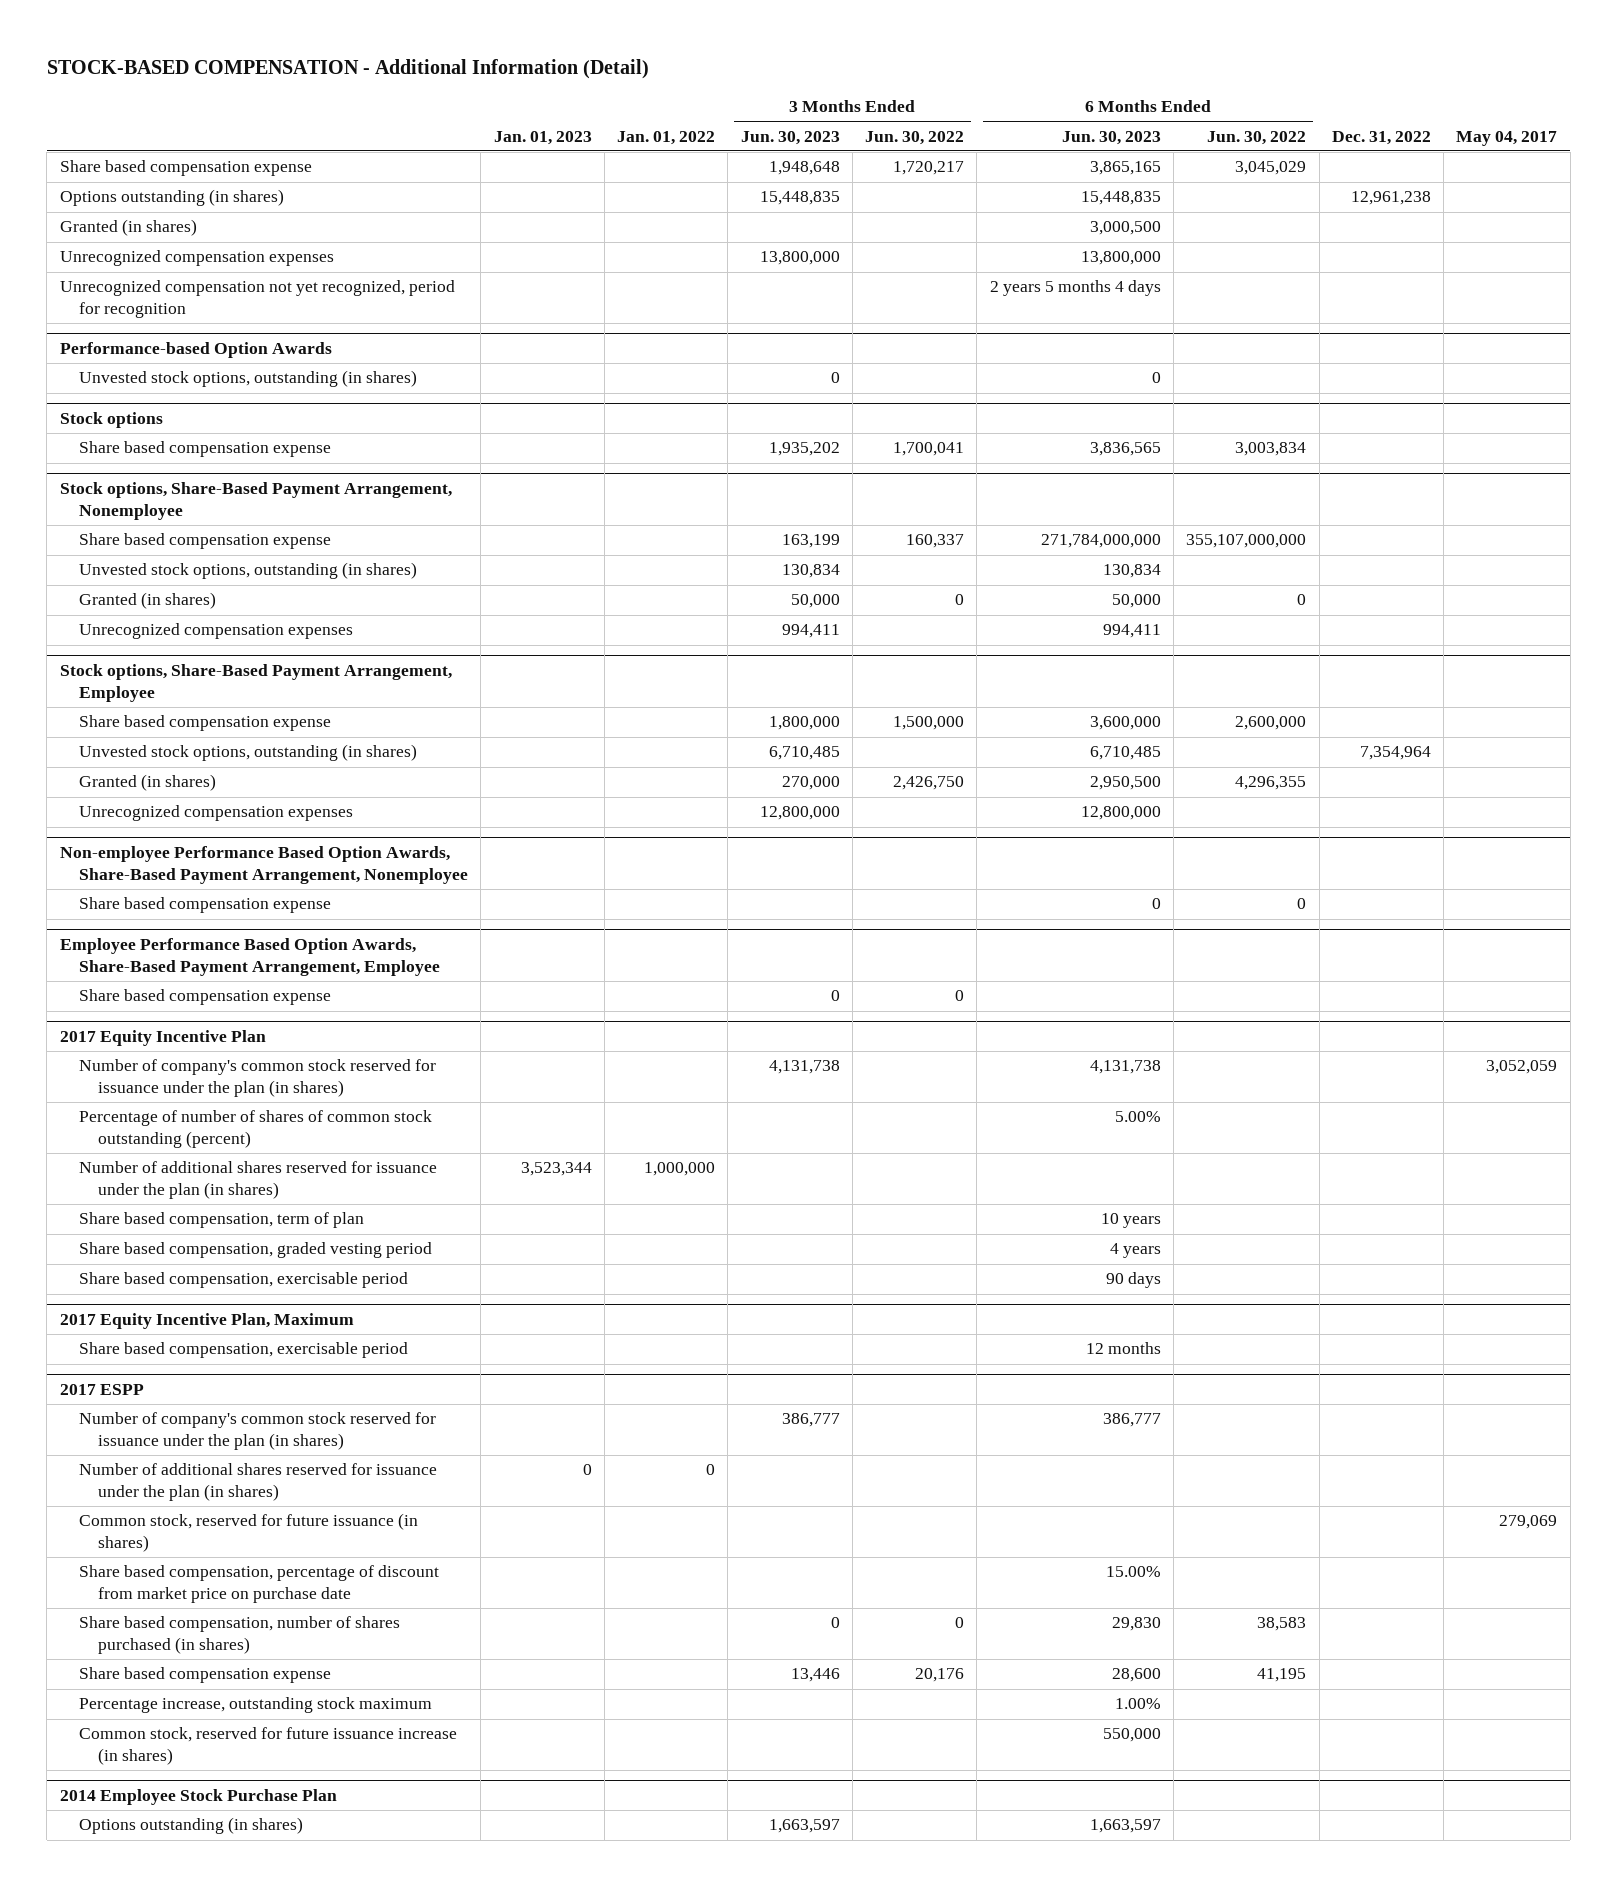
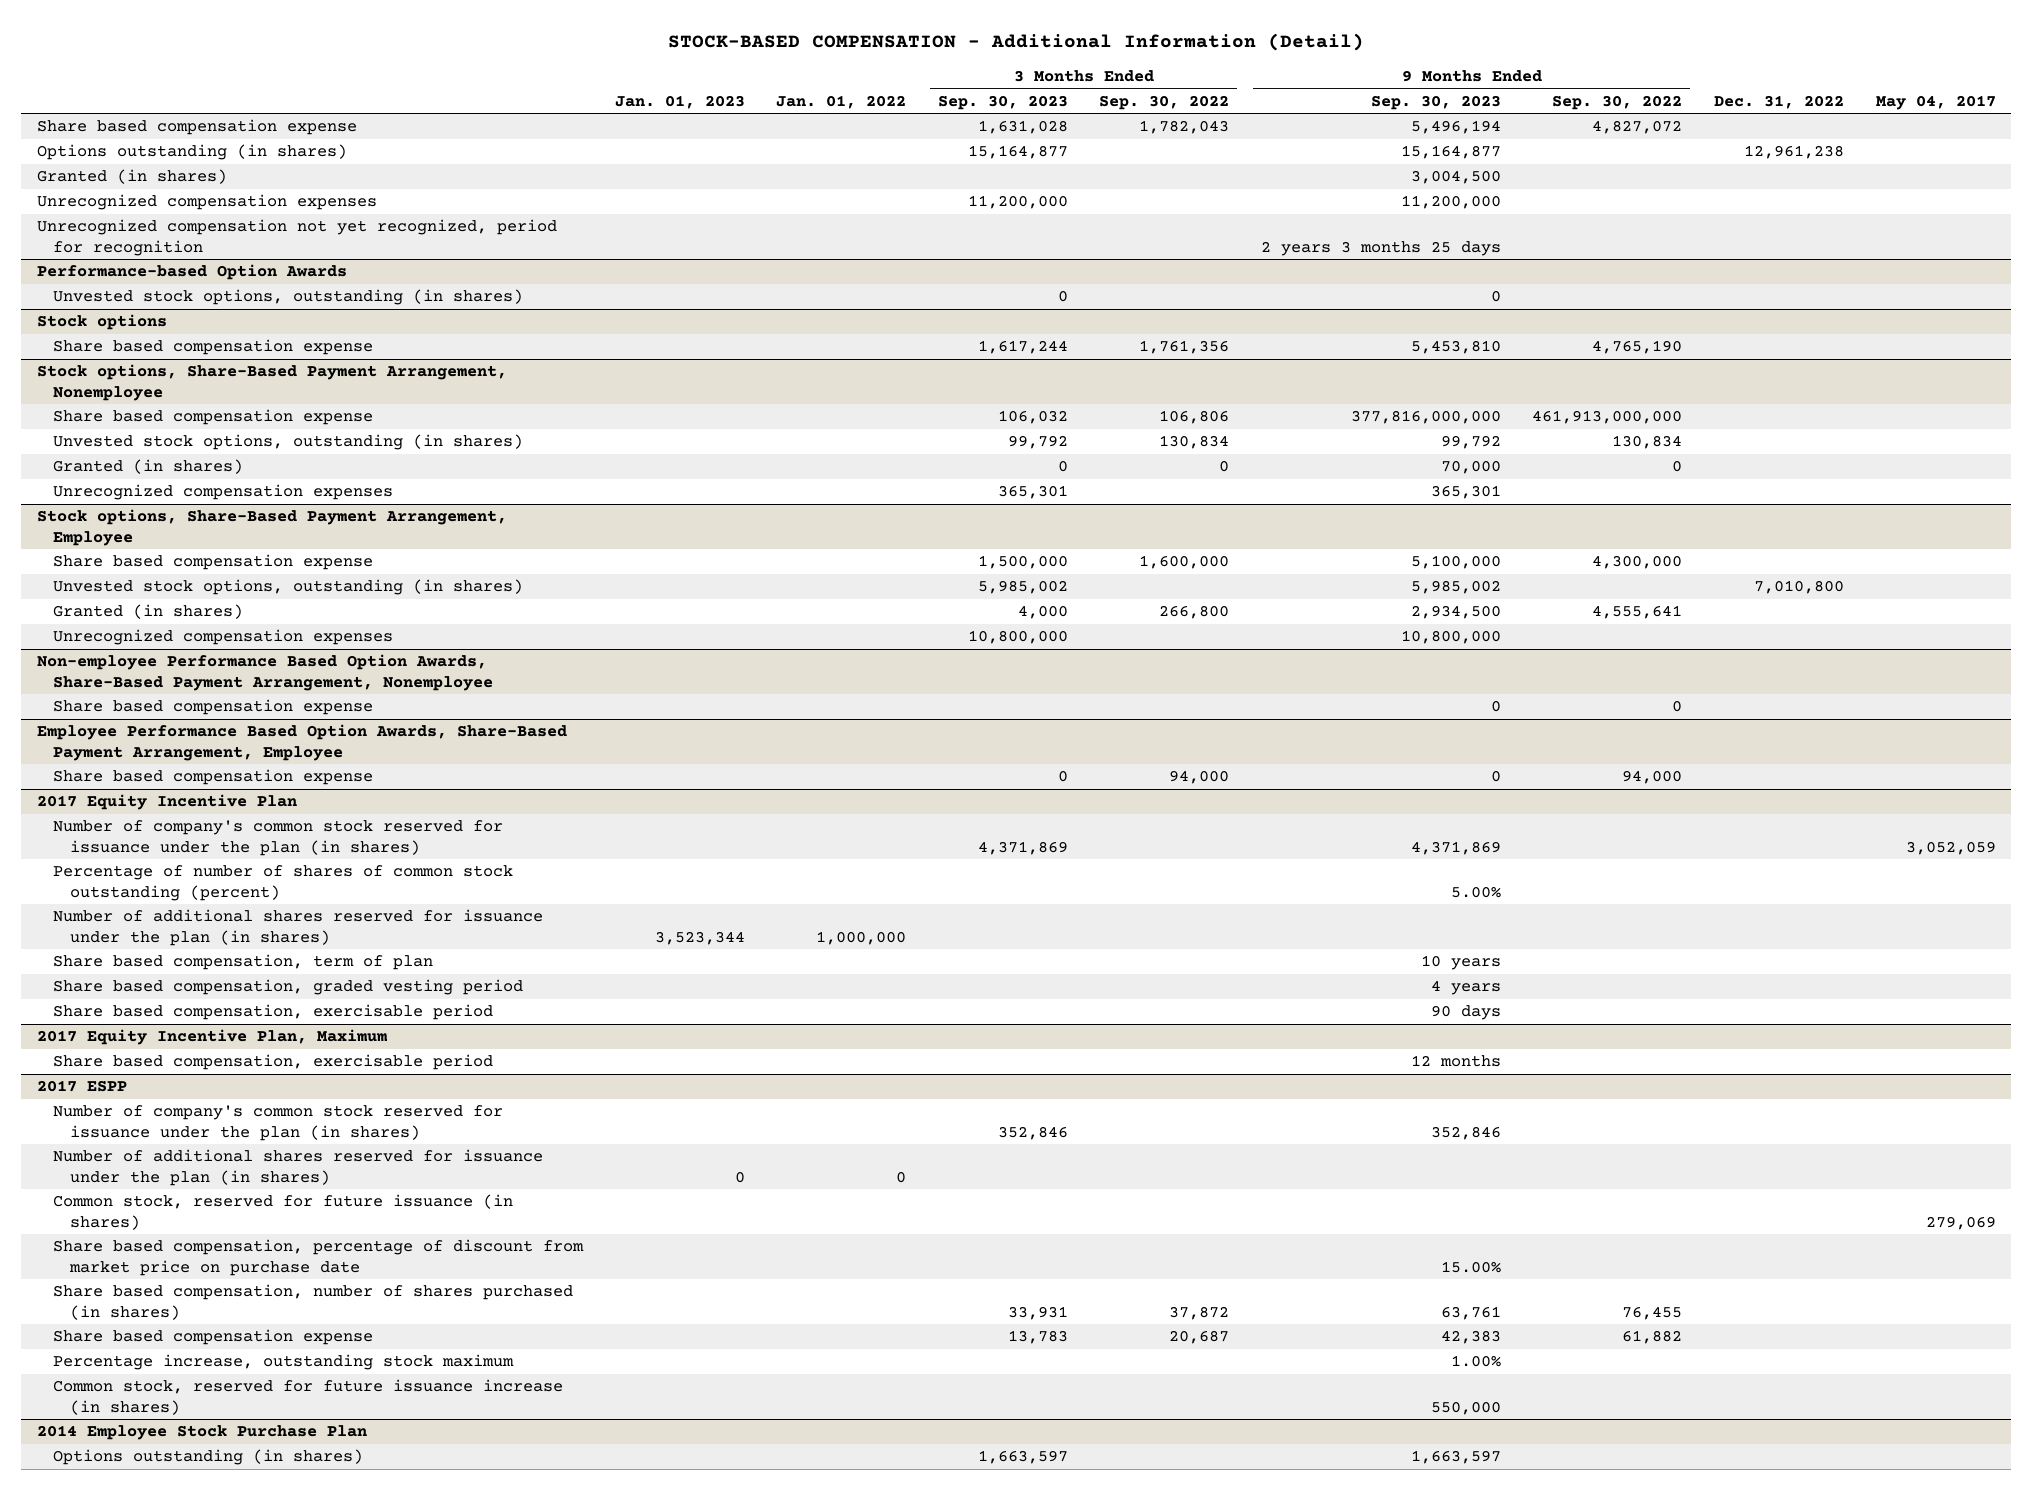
- | Jan. 01, 2023 | Jan. 01, 2022 | 3 Months Ended Jun. 30, 2023 | 3 Months Ended Jun. 30, 2022 | 6 Months Ended Jun. 30, 2023 | 6 Months Ended Jun. 30, 2022 | Dec. 31, 2022 | May 04, 2017
+ | Jan. 01, 2023 | Jan. 01, 2022 | 3 Months Ended Sep. 30, 2023 | 3 Months Ended Sep. 30, 2022 | 9 Months Ended Sep. 30, 2023 | 9 Months Ended Sep. 30, 2022 | Dec. 31, 2022 | May 04, 2017
@ Stock options, Share-Based Payment Arrangement, Employee
- Unvested stock options, outstanding (in shares) | | | 6,710,485 | | 6,710,485 | | 7,354,964 |
+ Unvested stock options, outstanding (in shares) | | | 5,985,002 | | 5,985,002 | | 7,010,800 |

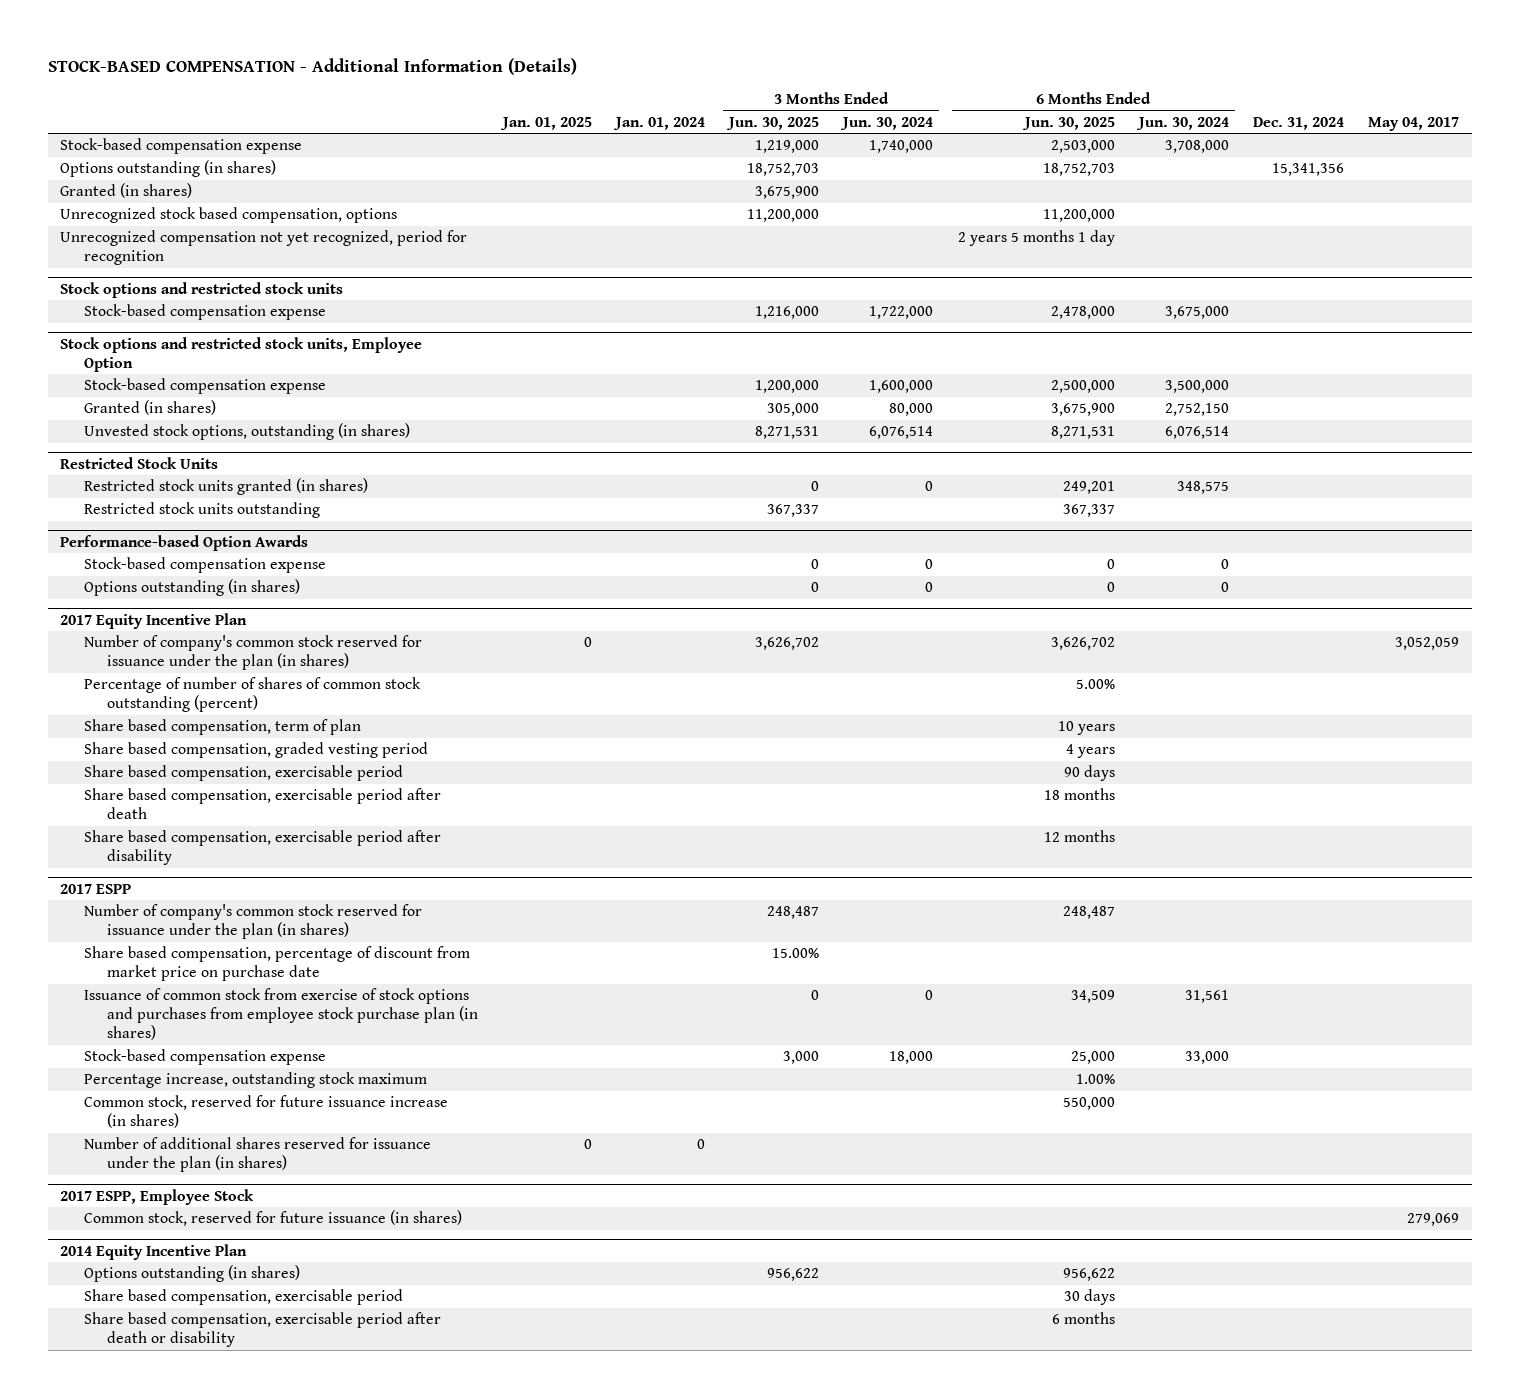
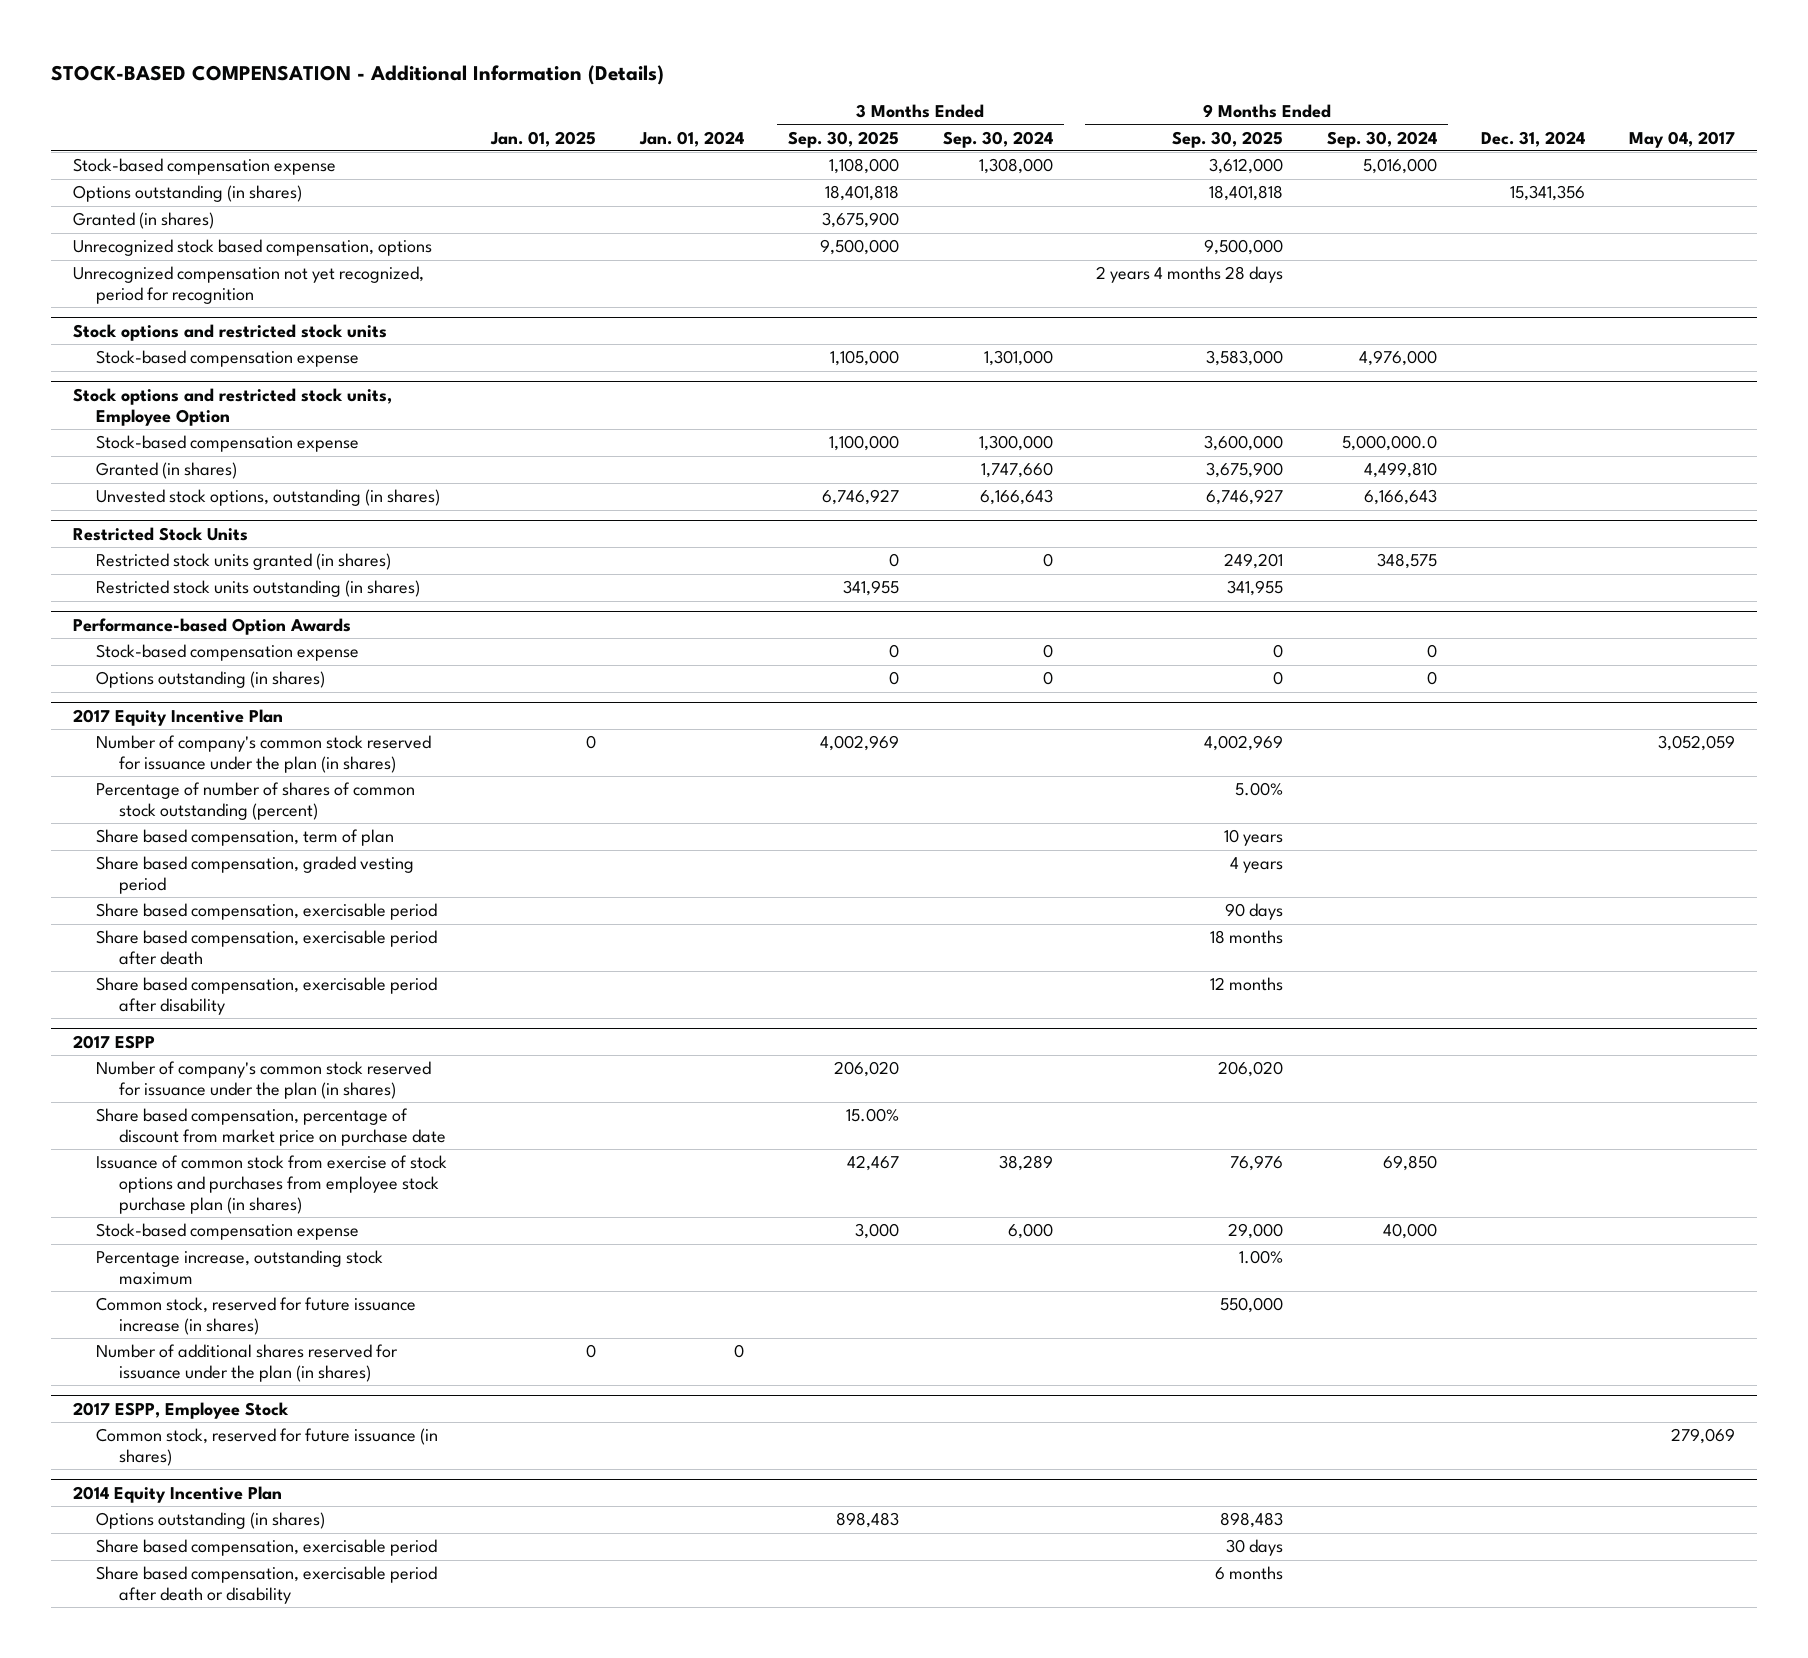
- | Jan. 01, 2025 | Jan. 01, 2024 | 3 Months Ended Jun. 30, 2025 | 3 Months Ended Jun. 30, 2024 | 6 Months Ended Jun. 30, 2025 | 6 Months Ended Jun. 30, 2024 | Dec. 31, 2024 | May 04, 2017
+ | Jan. 01, 2025 | Jan. 01, 2024 | 3 Months Ended Sep. 30, 2025 | 3 Months Ended Sep. 30, 2024 | 9 Months Ended Sep. 30, 2025 | 9 Months Ended Sep. 30, 2024 | Dec. 31, 2024 | May 04, 2017
@ Restricted Stock Units
- Restricted stock units outstanding | | | 367,337 | | 367,337 | | |
+ Restricted stock units outstanding (in shares) | | | 341,955 | | 341,955 | | |

